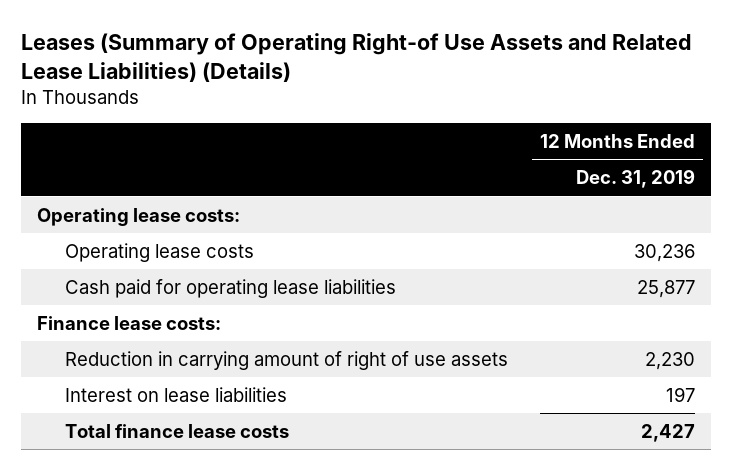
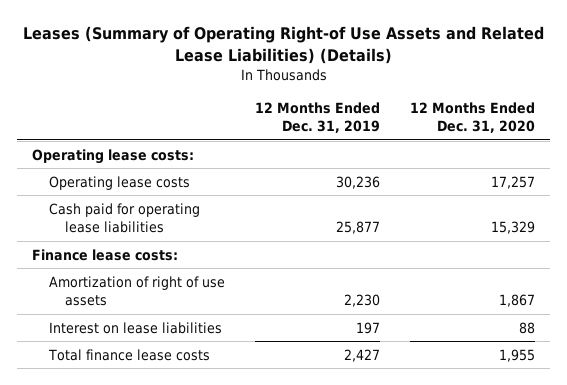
- | 12 Months Ended Dec. 31, 2019
+ | 12 Months Ended Dec. 31, 2019 | 12 Months Ended Dec. 31, 2020
- Reduction in carrying amount of right of use assets | 2,230
+ Amortization of right of use assets | 2,230 | 1,867

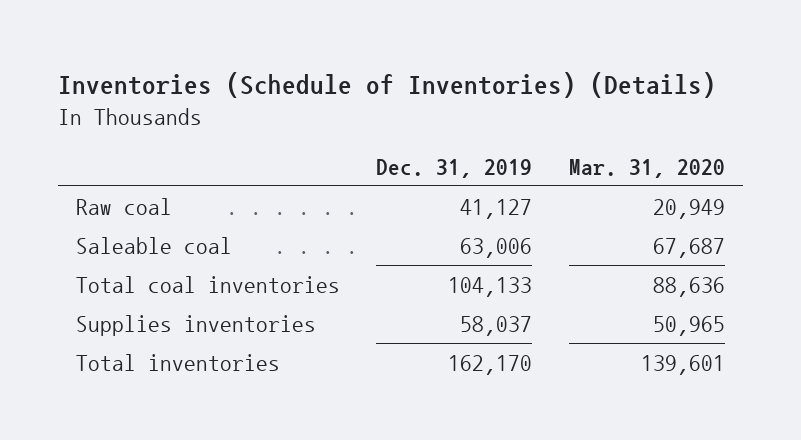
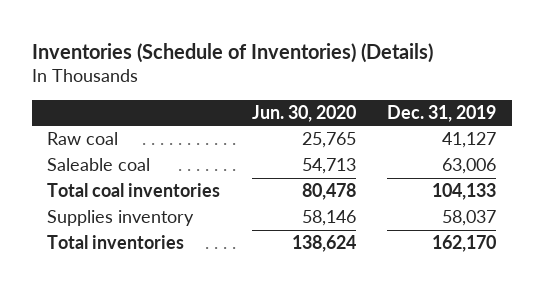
- | Dec. 31, 2019 | Mar. 31, 2020
+ | Jun. 30, 2020 | Dec. 31, 2019
- Supplies inventories | 58,037 | 50,965
+ Supplies inventory | 58,146 | 58,037

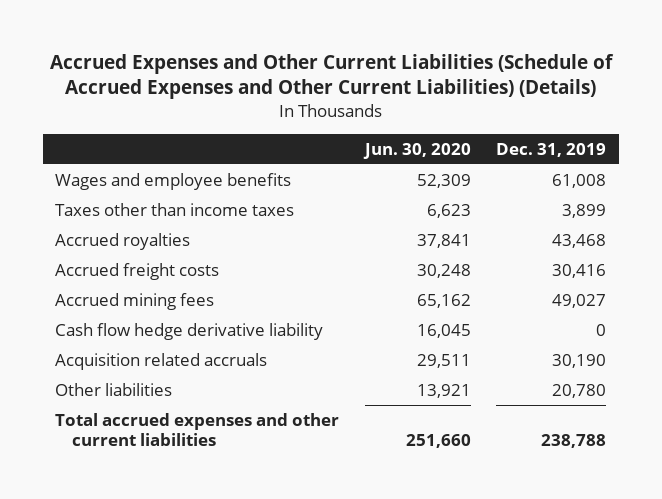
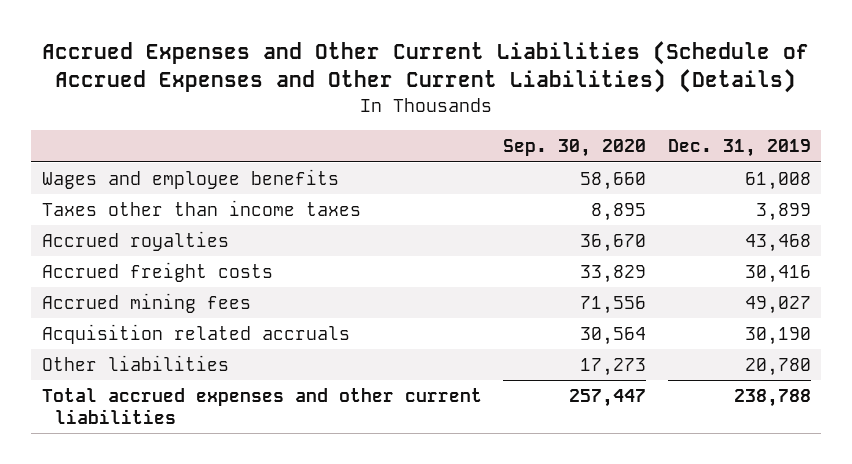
- | Jun. 30, 2020 | Dec. 31, 2019
+ | Sep. 30, 2020 | Dec. 31, 2019
- Cash flow hedge derivative liability | 16,045 | 0

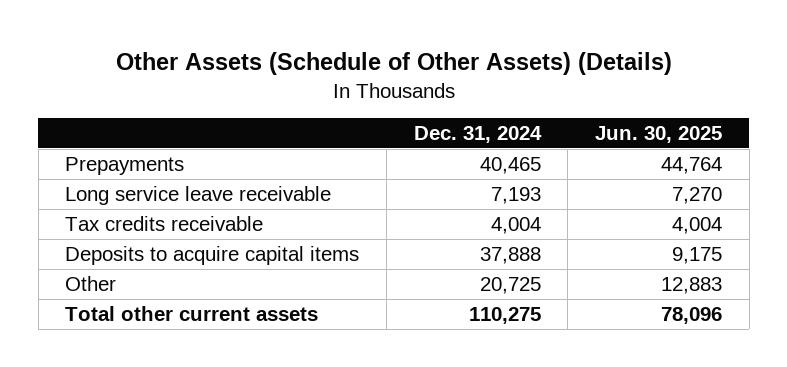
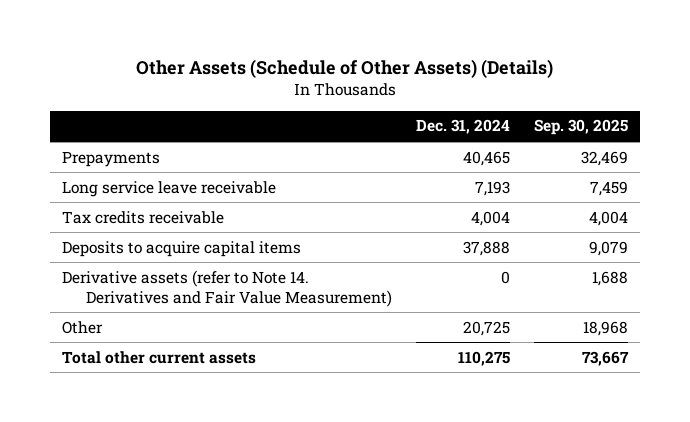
- | Dec. 31, 2024 | Jun. 30, 2025
+ | Dec. 31, 2024 | Sep. 30, 2025
+ Derivative assets (refer to Note 14. Derivatives and Fair Value Measurement) | 0 | 1,688

